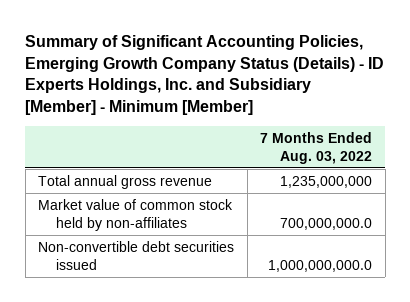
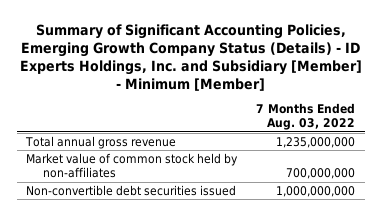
- Market value of common stock held by non-affiliates | 700,000,000.0
- Non-convertible debt securities issued | 1,000,000,000.0
+ Market value of common stock held by non-affiliates | 700,000,000
+ Non-convertible debt securities issued | 1,000,000,000

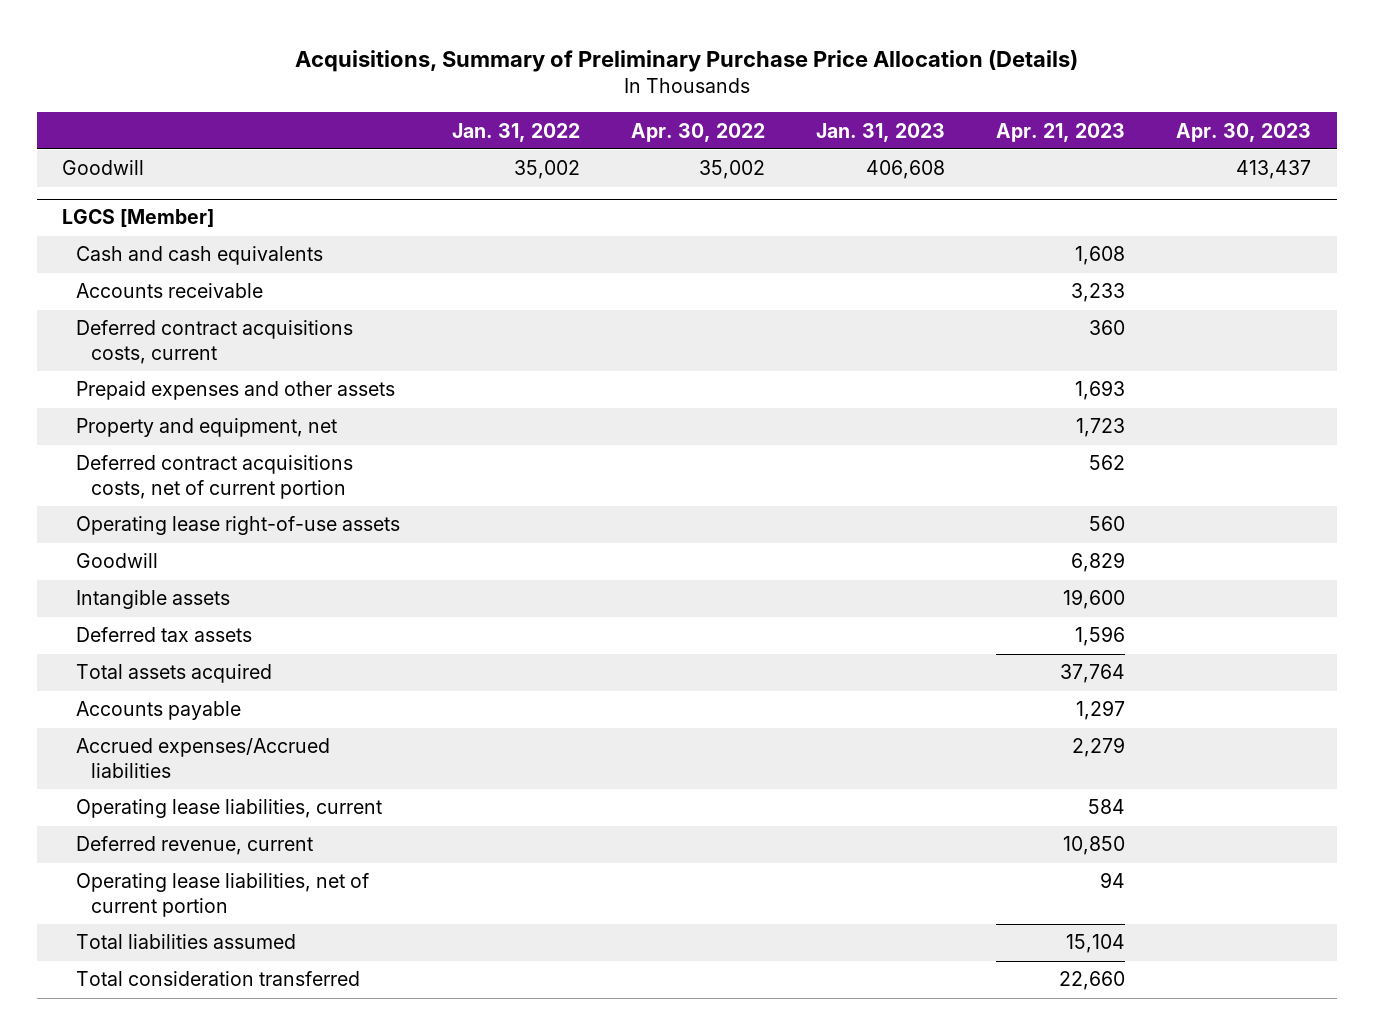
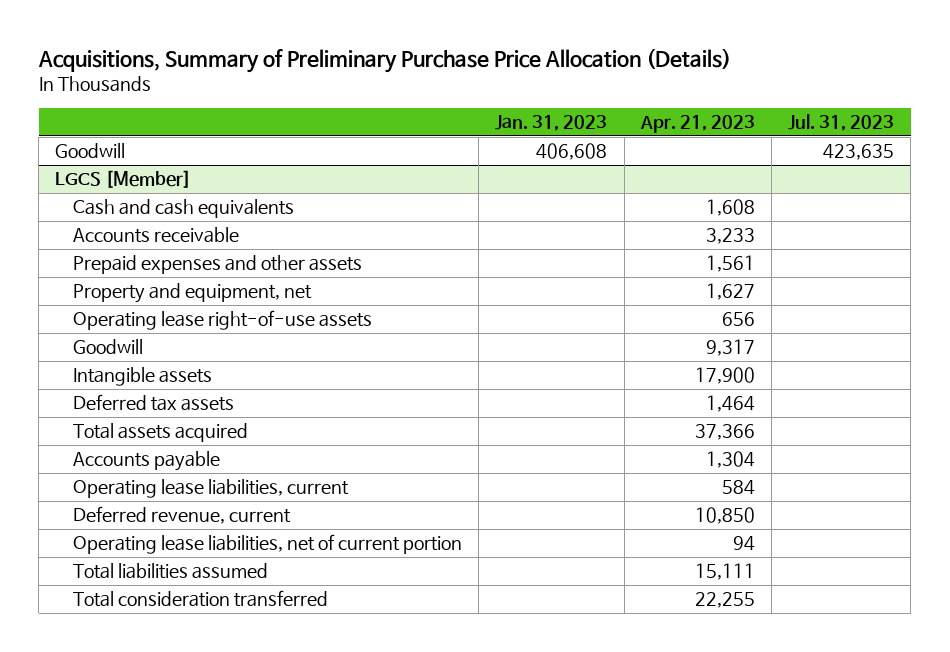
- | Jan. 31, 2022 | Apr. 30, 2022 | Jan. 31, 2023 | Apr. 21, 2023 | Apr. 30, 2023
+ | Jan. 31, 2023 | Apr. 21, 2023 | Jul. 31, 2023
@ LGCS [Member]
- Deferred contract acquisitions costs, current | | | | 360 |
- Prepaid expenses and other assets | | | | 1,693 |
- Property and equipment, net | | | | 1,723 |
- Deferred contract acquisitions costs, net of current portion | | | | 562 |
- Operating lease right-of-use assets | | | | 560 |
- Goodwill | | | | 6,829 |
- Intangible assets | | | | 19,600 |
- Deferred tax assets | | | | 1,596 |
- Total assets acquired | | | | 37,764 |
- Accounts payable | | | | 1,297 |
- Accrued expenses/Accrued liabilities | | | | 2,279 |
+ Prepaid expenses and other assets | | 1,561 |
+ Property and equipment, net | | 1,627 |
+ Operating lease right-of-use assets | | 656 |
+ Goodwill | | 9,317 |
+ Intangible assets | | 17,900 |
+ Deferred tax assets | | 1,464 |
+ Total assets acquired | | 37,366 |
+ Accounts payable | | 1,304 |
- Total liabilities assumed | | | | 15,104 |
- Total consideration transferred | | | | 22,660 |
+ Total liabilities assumed | | 15,111 |
+ Total consideration transferred | | 22,255 |

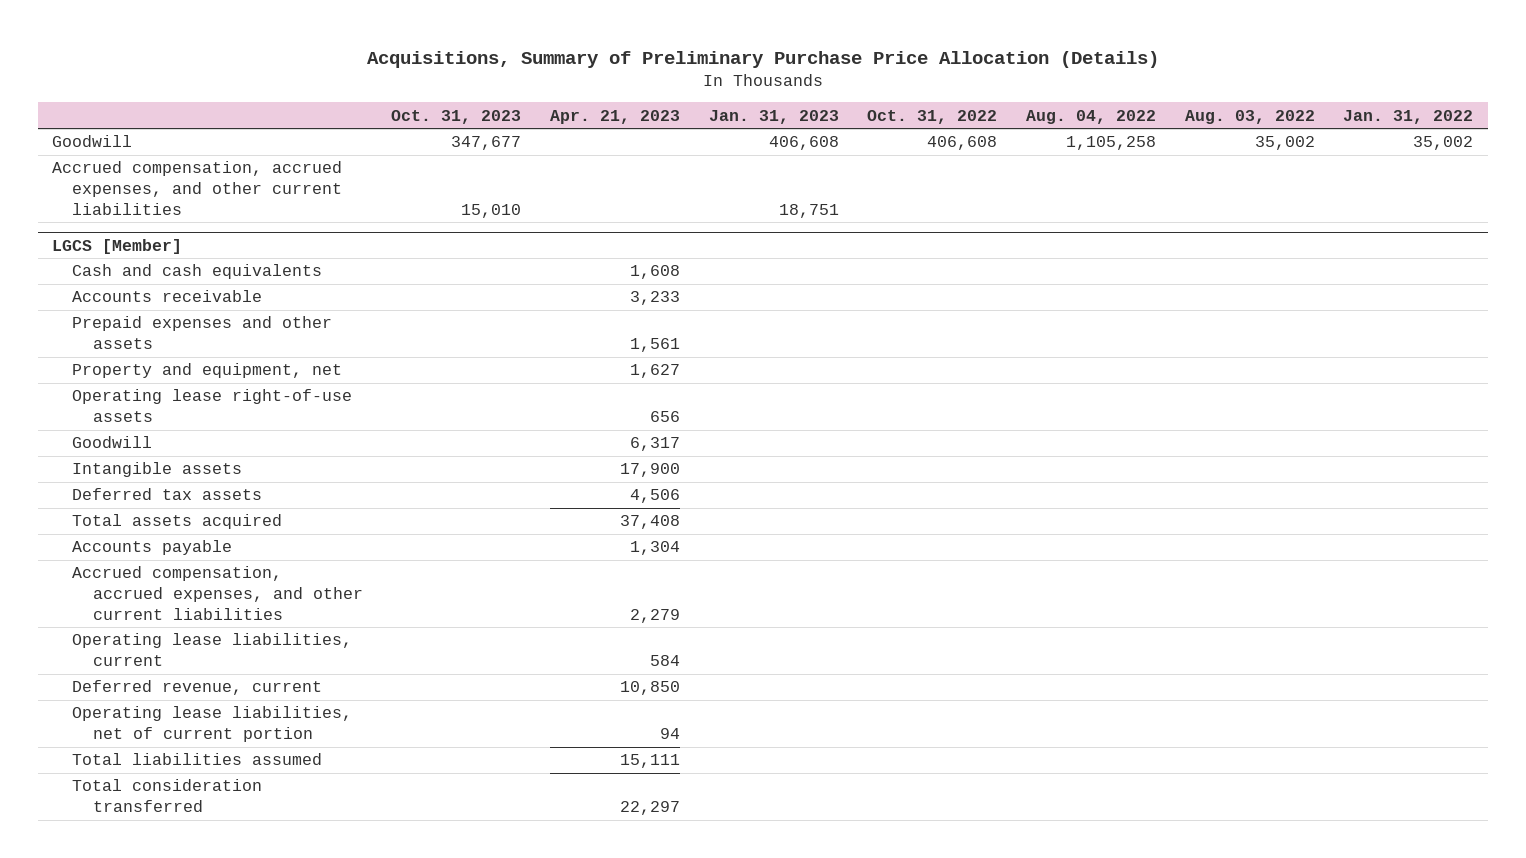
- | Jan. 31, 2023 | Apr. 21, 2023 | Jul. 31, 2023
+ | Oct. 31, 2023 | Apr. 21, 2023 | Jan. 31, 2023 | Oct. 31, 2022 | Aug. 04, 2022 | Aug. 03, 2022 | Jan. 31, 2022
+ Accrued compensation, accrued expenses, and other current liabilities | 15,010 | | 18,751 | | | |
@ LGCS [Member]
- Goodwill | | 9,317 |
+ Goodwill | | 6,317 | | | | |
- Deferred tax assets | | 1,464 |
- Total assets acquired | | 37,366 |
+ Deferred tax assets | | 4,506 | | | | |
+ Total assets acquired | | 37,408 | | | | |
+ Accrued compensation, accrued expenses, and other current liabilities | | 2,279 | | | | |
- Total consideration transferred | | 22,255 |
+ Total consideration transferred | | 22,297 | | | | |

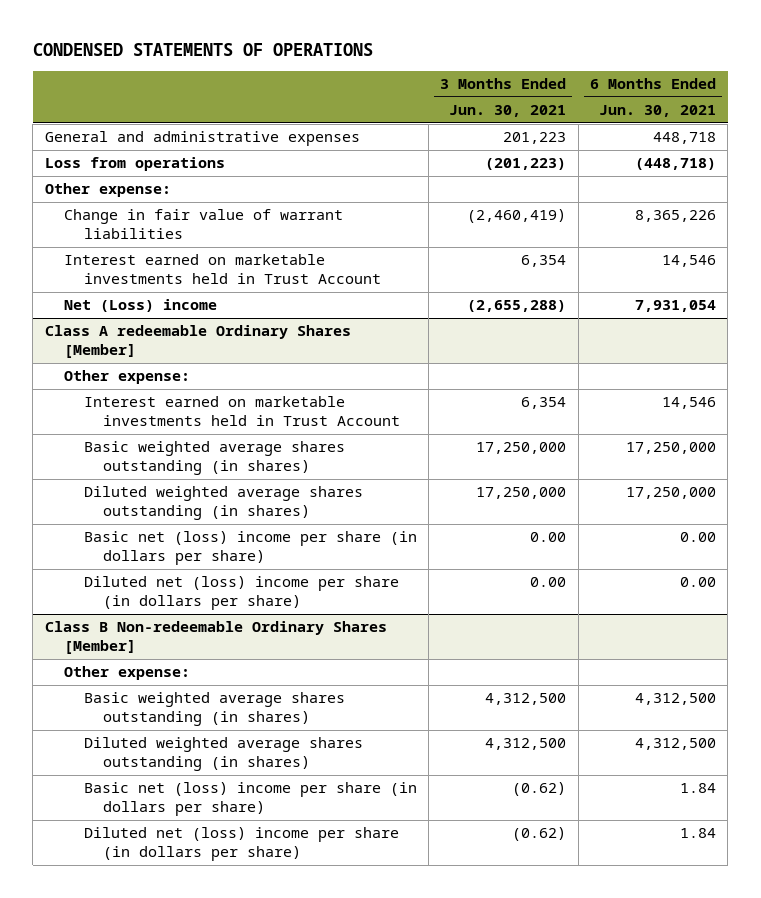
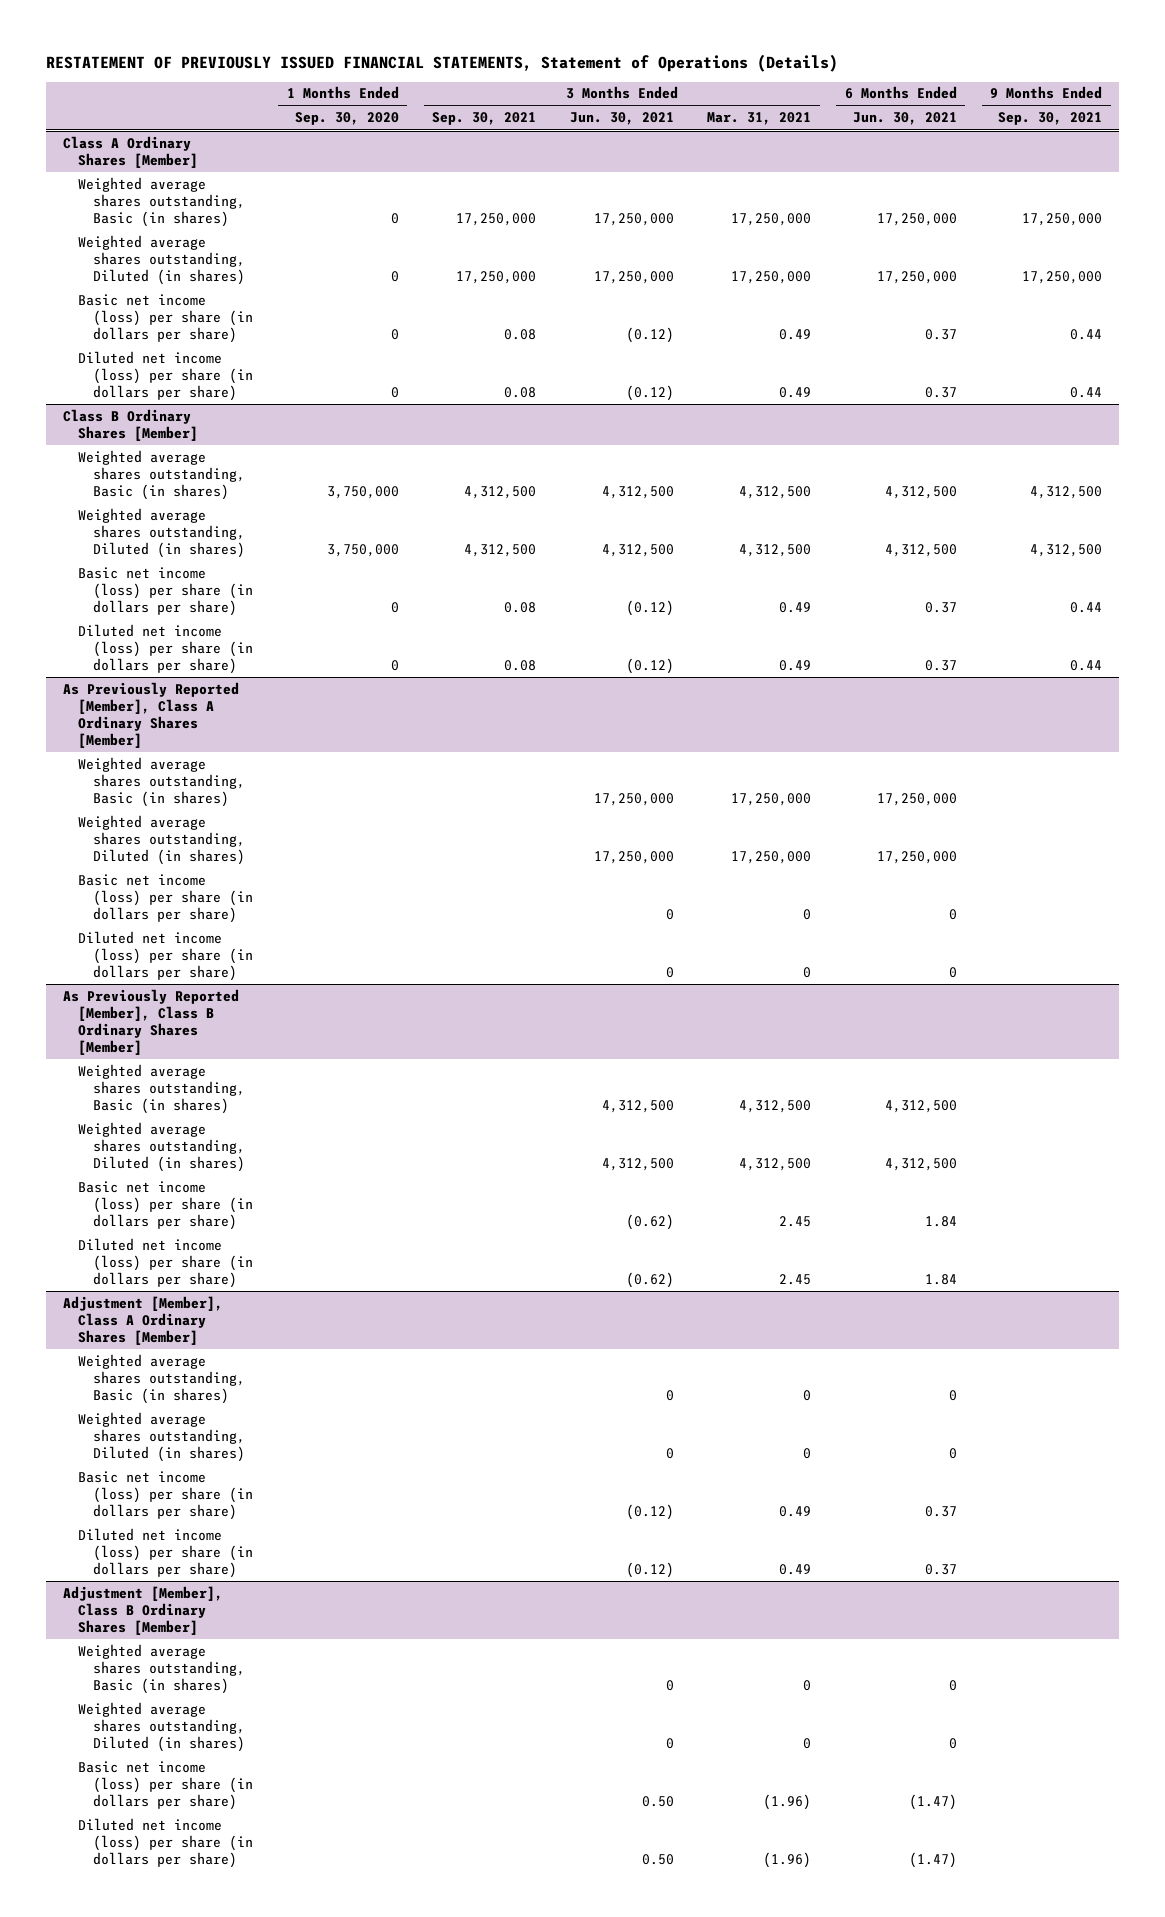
- CONDENSED STATEMENTS OF OPERATIONS
+ RESTATEMENT OF PREVIOUSLY ISSUED FINANCIAL STATEMENTS, Statement of Operations (Details)
- | 3 Months Ended Jun. 30, 2021 | 6 Months Ended Jun. 30, 2021
+ | 1 Months Ended Sep. 30, 2020 | 3 Months Ended Sep. 30, 2021 | 3 Months Ended Jun. 30, 2021 | 3 Months Ended Mar. 31, 2021 | 6 Months Ended Jun. 30, 2021 | 9 Months Ended Sep. 30, 2021
- General and administrative expenses | 201,223 | 448,718
- Loss from operations | (201,223) | (448,718)
- Other expense:
- Change in fair value of warrant liabilities | (2,460,419) | 8,365,226
- Interest earned on marketable investments held in Trust Account | 6,354 | 14,546
- Net (Loss) income | (2,655,288) | 7,931,054
- Class A redeemable Ordinary Shares [Member]
- Other expense:
- Interest earned on marketable investments held in Trust Account | 6,354 | 14,546
- Basic weighted average shares outstanding (in shares) | 17,250,000 | 17,250,000
- Diluted weighted average shares outstanding (in shares) | 17,250,000 | 17,250,000
- Basic net (loss) income per share (in dollars per share) | 0.00 | 0.00
- Diluted net (loss) income per share (in dollars per share) | 0.00 | 0.00
- Class B Non-redeemable Ordinary Shares [Member]
- Other expense:
- Basic weighted average shares outstanding (in shares) | 4,312,500 | 4,312,500
- Diluted weighted average shares outstanding (in shares) | 4,312,500 | 4,312,500
- Basic net (loss) income per share (in dollars per share) | (0.62) | 1.84
- Diluted net (loss) income per share (in dollars per share) | (0.62) | 1.84
+ Class A Ordinary Shares [Member]
+ Weighted average shares outstanding, Basic (in shares) | 0 | 17,250,000 | 17,250,000 | 17,250,000 | 17,250,000 | 17,250,000
+ Weighted average shares outstanding, Diluted (in shares) | 0 | 17,250,000 | 17,250,000 | 17,250,000 | 17,250,000 | 17,250,000
+ Basic net income (loss) per share (in dollars per share) | 0 | 0.08 | (0.12) | 0.49 | 0.37 | 0.44
+ Diluted net income (loss) per share (in dollars per share) | 0 | 0.08 | (0.12) | 0.49 | 0.37 | 0.44
+ Class B Ordinary Shares [Member]
+ Weighted average shares outstanding, Basic (in shares) | 3,750,000 | 4,312,500 | 4,312,500 | 4,312,500 | 4,312,500 | 4,312,500
+ Weighted average shares outstanding, Diluted (in shares) | 3,750,000 | 4,312,500 | 4,312,500 | 4,312,500 | 4,312,500 | 4,312,500
+ Basic net income (loss) per share (in dollars per share) | 0 | 0.08 | (0.12) | 0.49 | 0.37 | 0.44
+ Diluted net income (loss) per share (in dollars per share) | 0 | 0.08 | (0.12) | 0.49 | 0.37 | 0.44
+ As Previously Reported [Member], Class A Ordinary Shares [Member]
+ Weighted average shares outstanding, Basic (in shares) | | | 17,250,000 | 17,250,000 | 17,250,000 |
+ Weighted average shares outstanding, Diluted (in shares) | | | 17,250,000 | 17,250,000 | 17,250,000 |
+ Basic net income (loss) per share (in dollars per share) | | | 0 | 0 | 0 |
+ Diluted net income (loss) per share (in dollars per share) | | | 0 | 0 | 0 |
+ As Previously Reported [Member], Class B Ordinary Shares [Member]
+ Weighted average shares outstanding, Basic (in shares) | | | 4,312,500 | 4,312,500 | 4,312,500 |
+ Weighted average shares outstanding, Diluted (in shares) | | | 4,312,500 | 4,312,500 | 4,312,500 |
+ Basic net income (loss) per share (in dollars per share) | | | (0.62) | 2.45 | 1.84 |
+ Diluted net income (loss) per share (in dollars per share) | | | (0.62) | 2.45 | 1.84 |
+ Adjustment [Member], Class A Ordinary Shares [Member]
+ Weighted average shares outstanding, Basic (in shares) | | | 0 | 0 | 0 |
+ Weighted average shares outstanding, Diluted (in shares) | | | 0 | 0 | 0 |
+ Basic net income (loss) per share (in dollars per share) | | | (0.12) | 0.49 | 0.37 |
+ Diluted net income (loss) per share (in dollars per share) | | | (0.12) | 0.49 | 0.37 |
+ Adjustment [Member], Class B Ordinary Shares [Member]
+ Weighted average shares outstanding, Basic (in shares) | | | 0 | 0 | 0 |
+ Weighted average shares outstanding, Diluted (in shares) | | | 0 | 0 | 0 |
+ Basic net income (loss) per share (in dollars per share) | | | 0.50 | (1.96) | (1.47) |
+ Diluted net income (loss) per share (in dollars per share) | | | 0.50 | (1.96) | (1.47) |

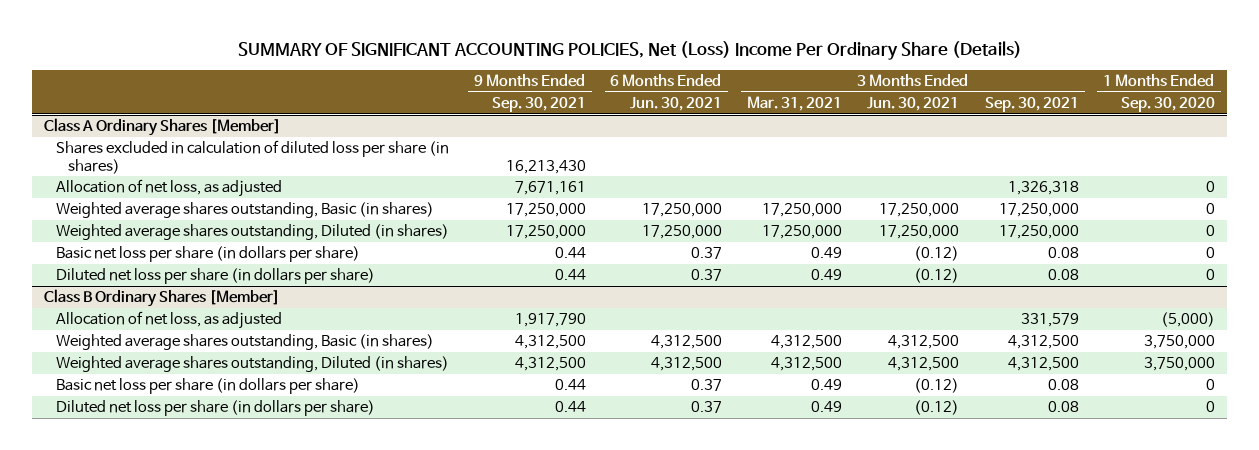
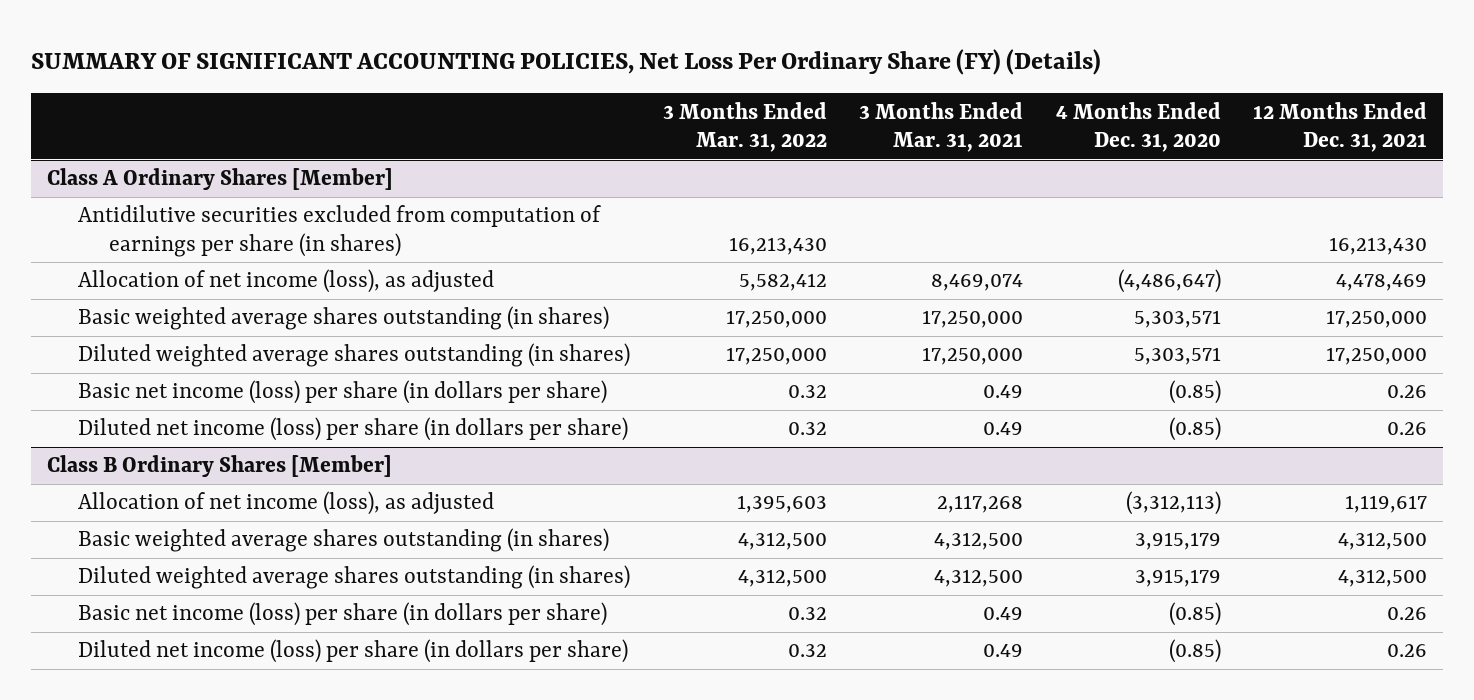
- SUMMARY OF SIGNIFICANT ACCOUNTING POLICIES, Net (Loss) Income Per Ordinary Share (Details)
+ SUMMARY OF SIGNIFICANT ACCOUNTING POLICIES, Net Loss Per Ordinary Share (FY) (Details)
- | 9 Months Ended Sep. 30, 2021 | 6 Months Ended Jun. 30, 2021 | 3 Months Ended Mar. 31, 2021 | 3 Months Ended Jun. 30, 2021 | 3 Months Ended Sep. 30, 2021 | 1 Months Ended Sep. 30, 2020
+ | 3 Months Ended Mar. 31, 2022 | 3 Months Ended Mar. 31, 2021 | 4 Months Ended Dec. 31, 2020 | 12 Months Ended Dec. 31, 2021
@ Class A Ordinary Shares [Member]
- Shares excluded in calculation of diluted loss per share (in shares) | 16,213,430 | | | | |
- Allocation of net loss, as adjusted | 7,671,161 | | | | 1,326,318 | 0
- Weighted average shares outstanding, Basic (in shares) | 17,250,000 | 17,250,000 | 17,250,000 | 17,250,000 | 17,250,000 | 0
- Weighted average shares outstanding, Diluted (in shares) | 17,250,000 | 17,250,000 | 17,250,000 | 17,250,000 | 17,250,000 | 0
- Basic net loss per share (in dollars per share) | 0.44 | 0.37 | 0.49 | (0.12) | 0.08 | 0
- Diluted net loss per share (in dollars per share) | 0.44 | 0.37 | 0.49 | (0.12) | 0.08 | 0
+ Antidilutive securities excluded from computation of earnings per share (in shares) | 16,213,430 | | | 16,213,430
+ Allocation of net income (loss), as adjusted | 5,582,412 | 8,469,074 | (4,486,647) | 4,478,469
+ Basic weighted average shares outstanding (in shares) | 17,250,000 | 17,250,000 | 5,303,571 | 17,250,000
+ Diluted weighted average shares outstanding (in shares) | 17,250,000 | 17,250,000 | 5,303,571 | 17,250,000
+ Basic net income (loss) per share (in dollars per share) | 0.32 | 0.49 | (0.85) | 0.26
+ Diluted net income (loss) per share (in dollars per share) | 0.32 | 0.49 | (0.85) | 0.26
@ Class B Ordinary Shares [Member]
- Allocation of net loss, as adjusted | 1,917,790 | | | | 331,579 | (5,000)
- Weighted average shares outstanding, Basic (in shares) | 4,312,500 | 4,312,500 | 4,312,500 | 4,312,500 | 4,312,500 | 3,750,000
- Weighted average shares outstanding, Diluted (in shares) | 4,312,500 | 4,312,500 | 4,312,500 | 4,312,500 | 4,312,500 | 3,750,000
- Basic net loss per share (in dollars per share) | 0.44 | 0.37 | 0.49 | (0.12) | 0.08 | 0
- Diluted net loss per share (in dollars per share) | 0.44 | 0.37 | 0.49 | (0.12) | 0.08 | 0
+ Allocation of net income (loss), as adjusted | 1,395,603 | 2,117,268 | (3,312,113) | 1,119,617
+ Basic weighted average shares outstanding (in shares) | 4,312,500 | 4,312,500 | 3,915,179 | 4,312,500
+ Diluted weighted average shares outstanding (in shares) | 4,312,500 | 4,312,500 | 3,915,179 | 4,312,500
+ Basic net income (loss) per share (in dollars per share) | 0.32 | 0.49 | (0.85) | 0.26
+ Diluted net income (loss) per share (in dollars per share) | 0.32 | 0.49 | (0.85) | 0.26

